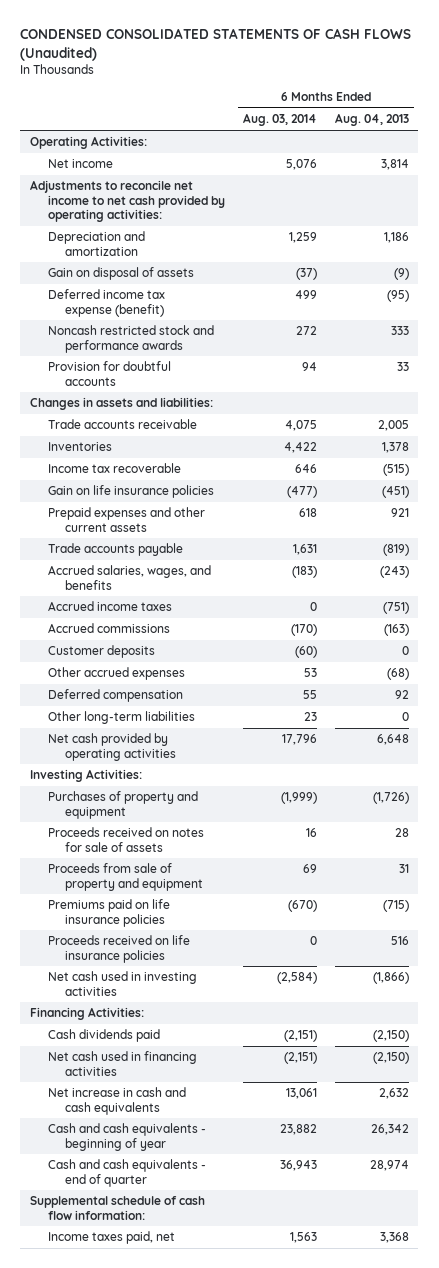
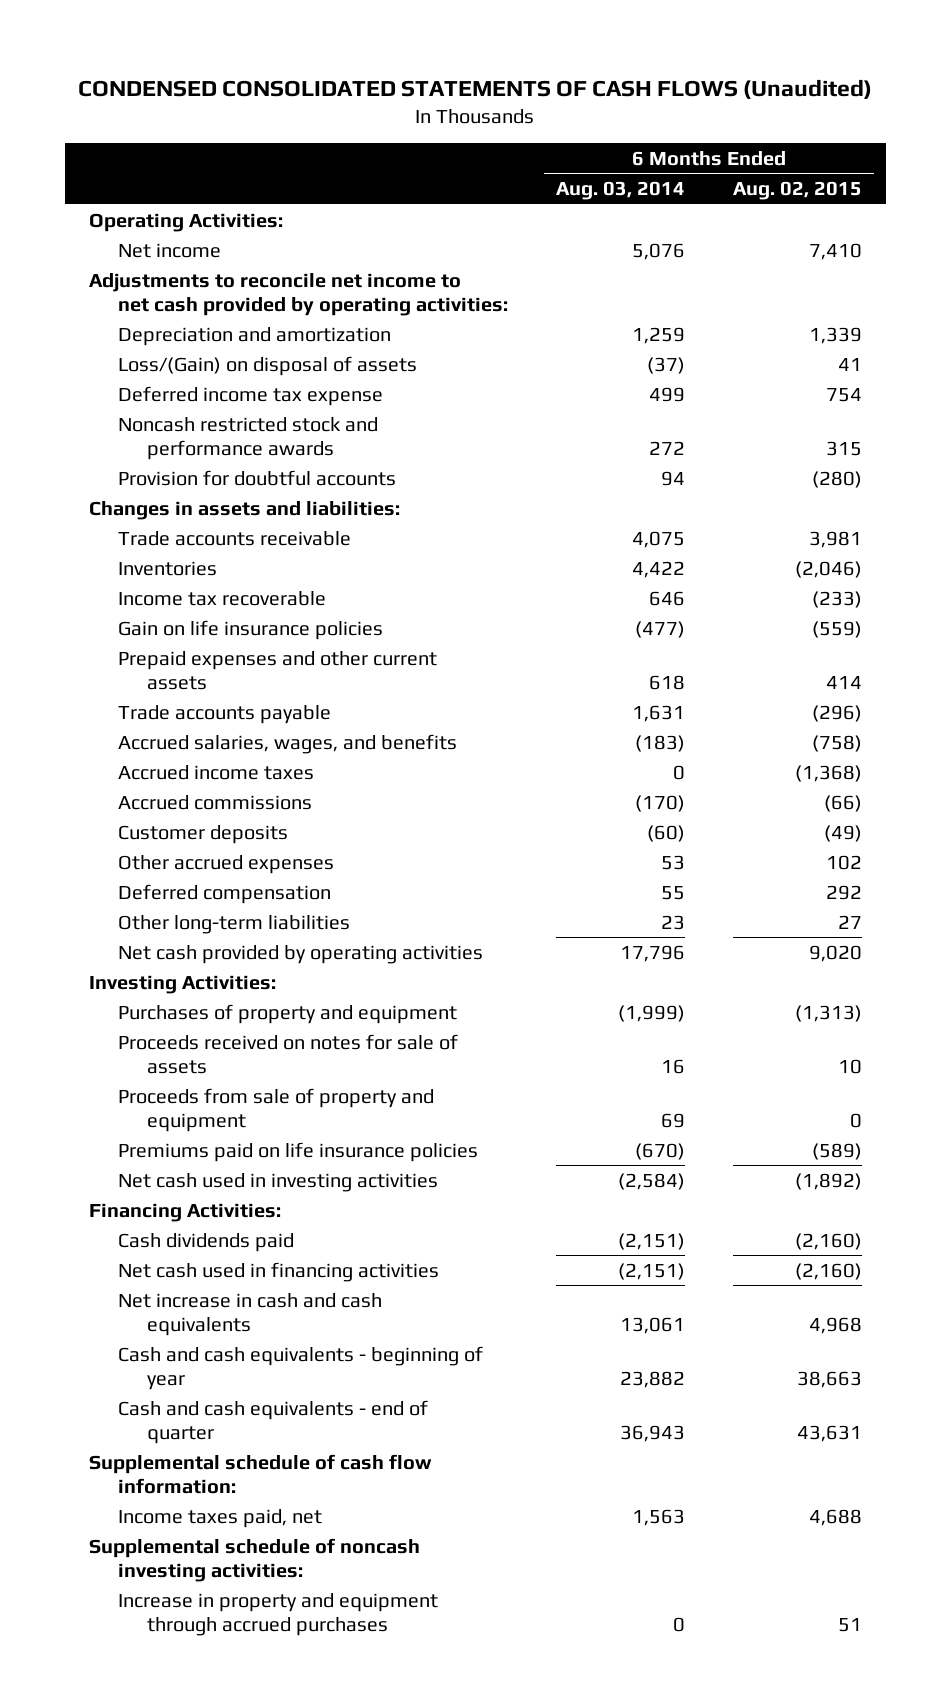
- | 6 Months Ended Aug. 03, 2014 | 6 Months Ended Aug. 04, 2013
+ | 6 Months Ended Aug. 03, 2014 | 6 Months Ended Aug. 02, 2015
- Gain on disposal of assets | (37) | (9)
- Deferred income tax expense (benefit) | 499 | (95)
+ Loss/(Gain) on disposal of assets | (37) | 41
+ Deferred income tax expense | 499 | 754
- Proceeds received on life insurance policies | 0 | 516
+ Supplemental schedule of noncash investing activities:
+ Increase in property and equipment through accrued purchases | 0 | 51

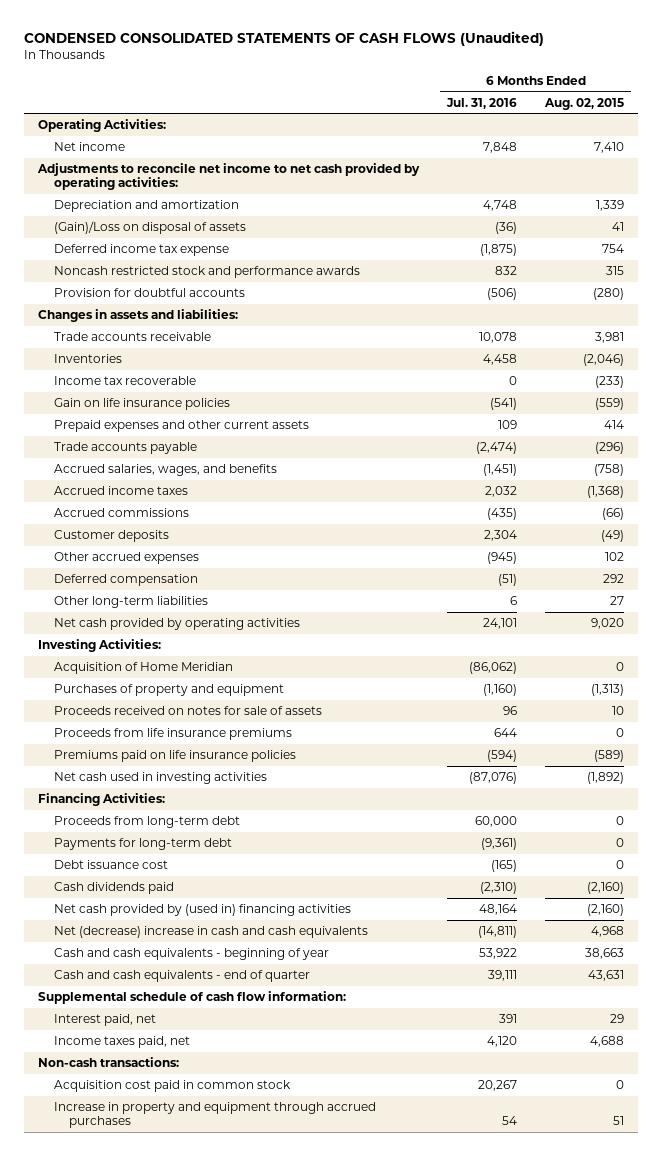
- | 6 Months Ended Aug. 03, 2014 | 6 Months Ended Aug. 02, 2015
+ | 6 Months Ended Jul. 31, 2016 | 6 Months Ended Aug. 02, 2015
- Loss/(Gain) on disposal of assets | (37) | 41
+ (Gain)/Loss on disposal of assets | (36) | 41
+ Acquisition of Home Meridian | (86,062) | 0
- Proceeds from sale of property and equipment | 69 | 0
+ Proceeds from life insurance premiums | 644 | 0
+ Proceeds from long-term debt | 60,000 | 0
+ Payments for long-term debt | (9,361) | 0
+ Debt issuance cost | (165) | 0
- Net cash used in financing activities | (2,151) | (2,160)
- Net increase in cash and cash equivalents | 13,061 | 4,968
+ Net cash provided by (used in) financing activities | 48,164 | (2,160)
+ Net (decrease) increase in cash and cash equivalents | (14,811) | 4,968
+ Interest paid, net | 391 | 29
- Supplemental schedule of noncash investing activities:
+ Non-cash transactions:
+ Acquisition cost paid in common stock | 20,267 | 0

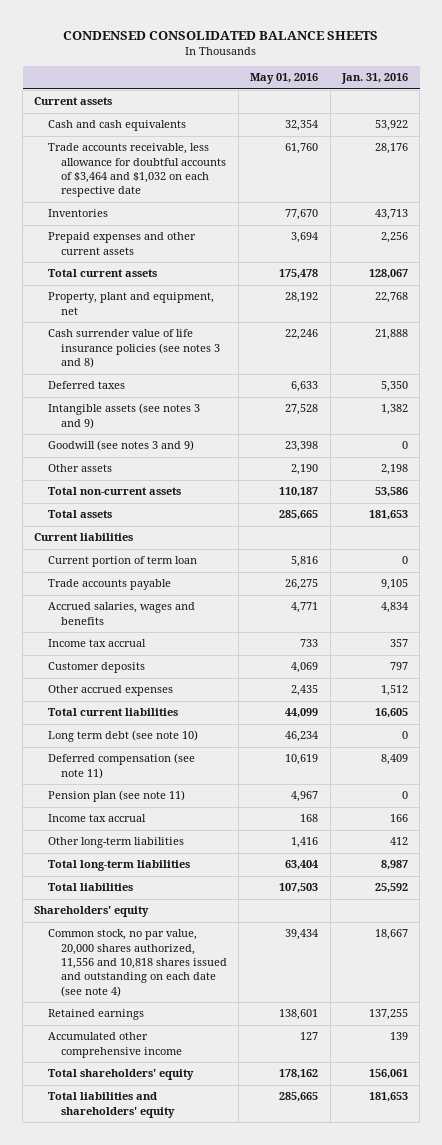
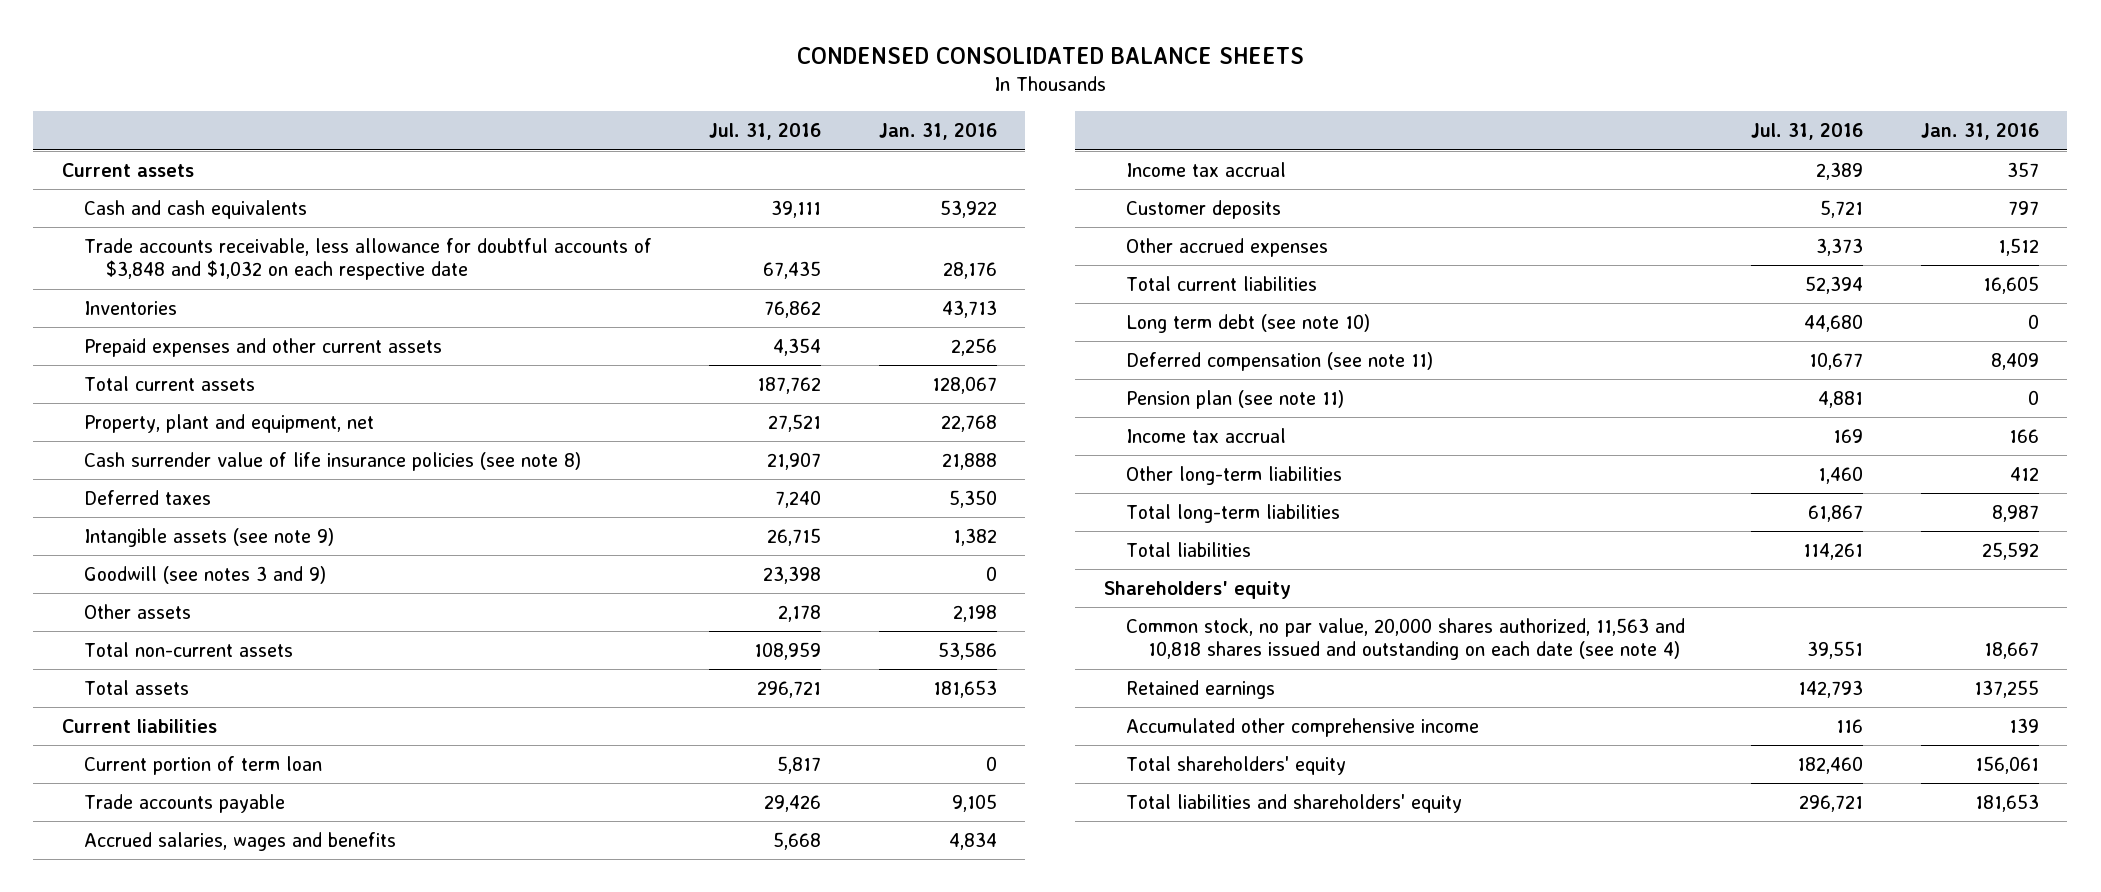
- | May 01, 2016 | Jan. 31, 2016
+ | Jul. 31, 2016 | Jan. 31, 2016
- Trade accounts receivable, less allowance for doubtful accounts of $3,464 and $1,032 on each respective date | 61,760 | 28,176
+ Trade accounts receivable, less allowance for doubtful accounts of $3,848 and $1,032 on each respective date | 67,435 | 28,176
- Cash surrender value of life insurance policies (see notes 3 and 8) | 22,246 | 21,888
+ Cash surrender value of life insurance policies (see note 8) | 21,907 | 21,888
- Intangible assets (see notes 3 and 9) | 27,528 | 1,382
+ Intangible assets (see note 9) | 26,715 | 1,382
- Common stock, no par value, 20,000 shares authorized, 11,556 and 10,818 shares issued and outstanding on each date (see note 4) | 39,434 | 18,667
+ Common stock, no par value, 20,000 shares authorized, 11,563 and 10,818 shares issued and outstanding on each date (see note 4) | 39,551 | 18,667

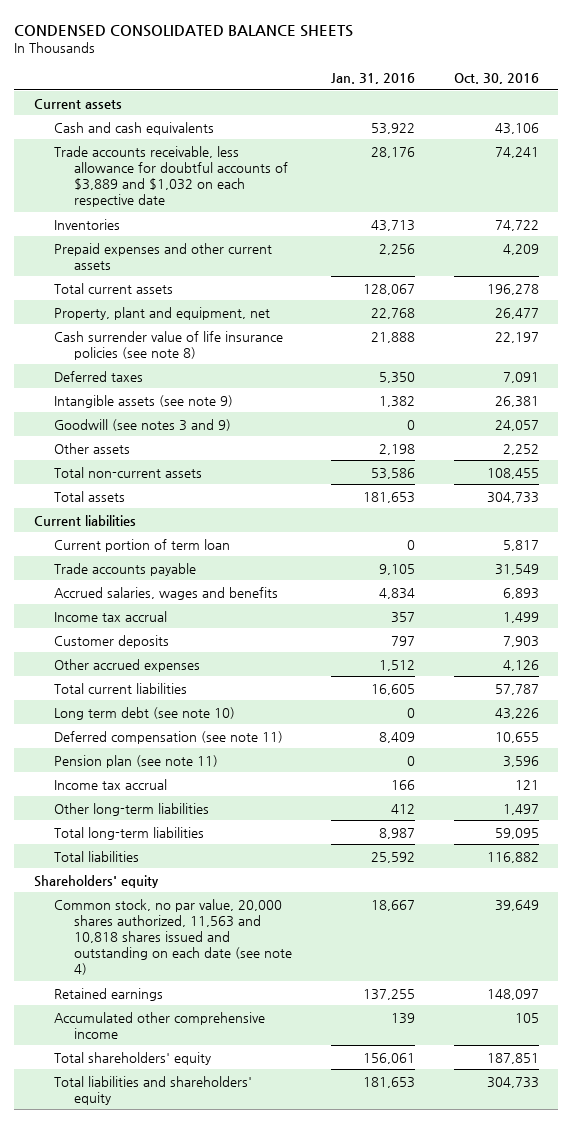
- | Jul. 31, 2016 | Jan. 31, 2016
+ | Jan. 31, 2016 | Oct. 30, 2016
- Trade accounts receivable, less allowance for doubtful accounts of $3,848 and $1,032 on each respective date | 67,435 | 28,176
+ Trade accounts receivable, less allowance for doubtful accounts of $3,889 and $1,032 on each respective date | 28,176 | 74,241

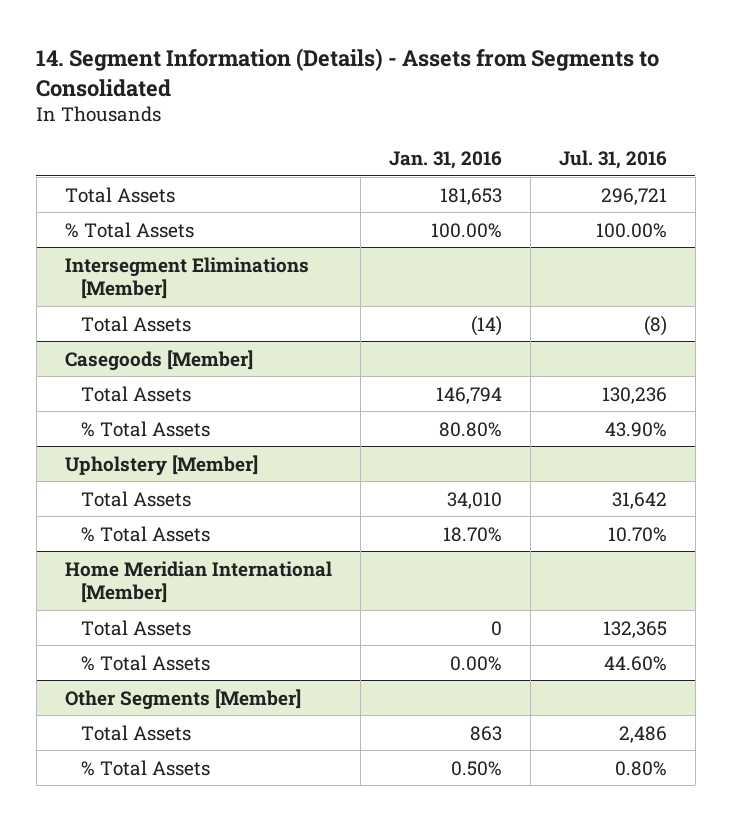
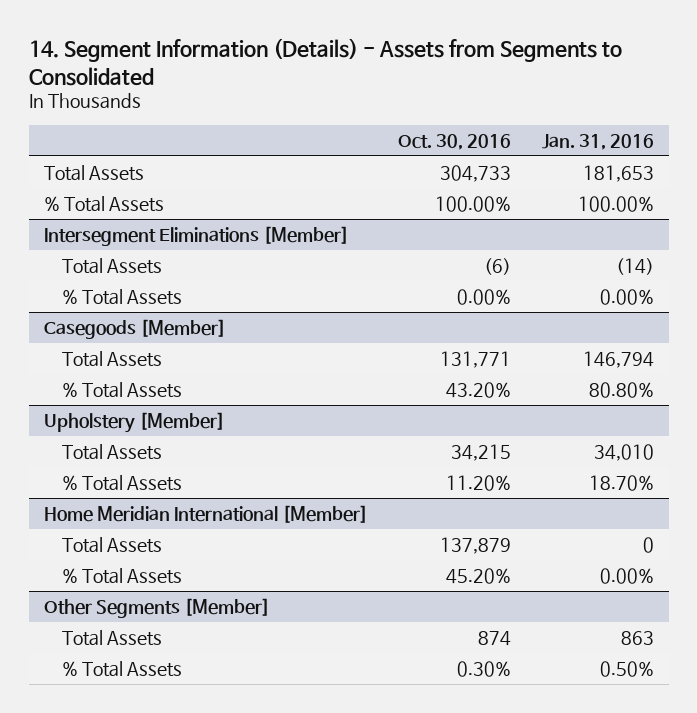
- | Jan. 31, 2016 | Jul. 31, 2016
+ | Oct. 30, 2016 | Jan. 31, 2016
@ Intersegment Eliminations [Member]
+ % Total Assets | 0.00% | 0.00%

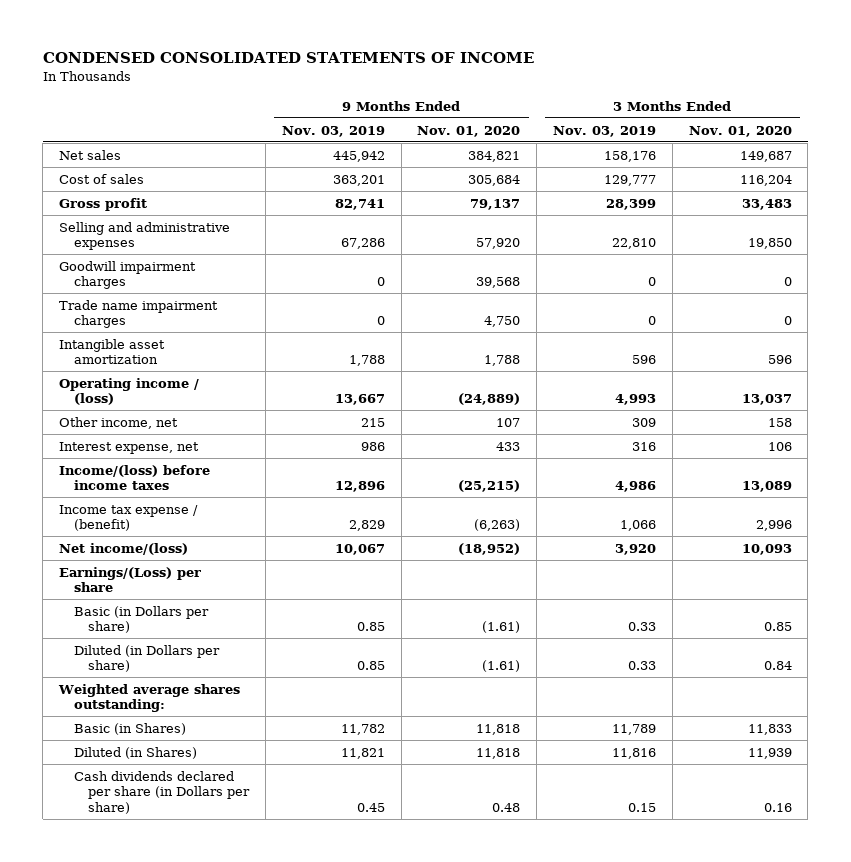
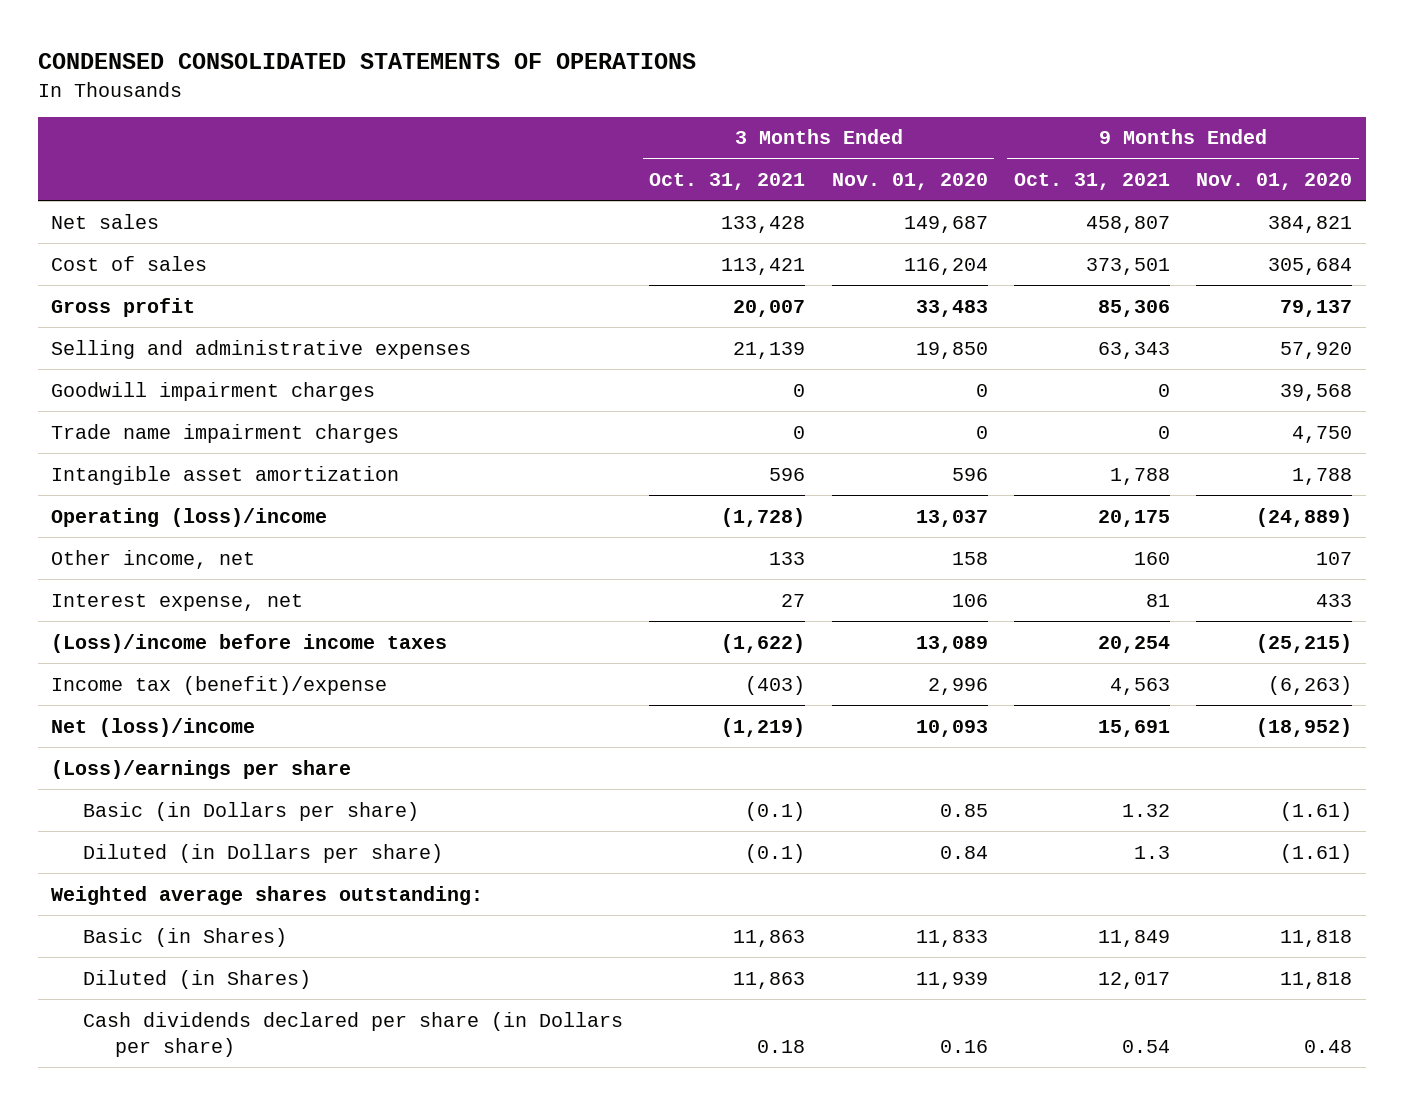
- CONDENSED CONSOLIDATED STATEMENTS OF INCOME
+ CONDENSED CONSOLIDATED STATEMENTS OF OPERATIONS
- | 9 Months Ended Nov. 03, 2019 | 9 Months Ended Nov. 01, 2020 | 3 Months Ended Nov. 03, 2019 | 3 Months Ended Nov. 01, 2020
+ | 3 Months Ended Oct. 31, 2021 | 3 Months Ended Nov. 01, 2020 | 9 Months Ended Oct. 31, 2021 | 9 Months Ended Nov. 01, 2020
- Operating income / (loss) | 13,667 | (24,889) | 4,993 | 13,037
+ Operating (loss)/income | (1,728) | 13,037 | 20,175 | (24,889)
- Income/(loss) before income taxes | 12,896 | (25,215) | 4,986 | 13,089
- Income tax expense / (benefit) | 2,829 | (6,263) | 1,066 | 2,996
- Net income/(loss) | 10,067 | (18,952) | 3,920 | 10,093
- Earnings/(Loss) per share
+ (Loss)/income before income taxes | (1,622) | 13,089 | 20,254 | (25,215)
+ Income tax (benefit)/expense | (403) | 2,996 | 4,563 | (6,263)
+ Net (loss)/income | (1,219) | 10,093 | 15,691 | (18,952)
+ (Loss)/earnings per share

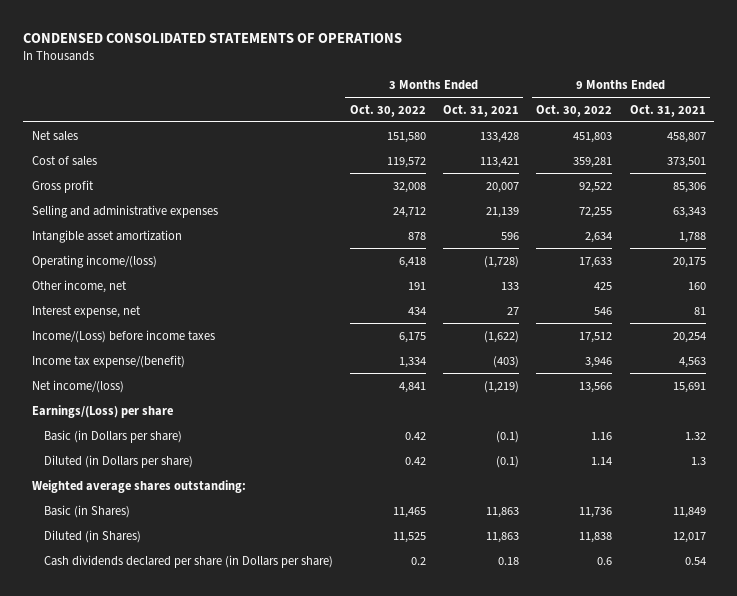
- | 3 Months Ended Oct. 31, 2021 | 3 Months Ended Nov. 01, 2020 | 9 Months Ended Oct. 31, 2021 | 9 Months Ended Nov. 01, 2020
+ | 3 Months Ended Oct. 30, 2022 | 3 Months Ended Oct. 31, 2021 | 9 Months Ended Oct. 30, 2022 | 9 Months Ended Oct. 31, 2021
- Goodwill impairment charges | 0 | 0 | 0 | 39,568
- Trade name impairment charges | 0 | 0 | 0 | 4,750
- Operating (loss)/income | (1,728) | 13,037 | 20,175 | (24,889)
+ Operating income/(loss) | 6,418 | (1,728) | 17,633 | 20,175
- (Loss)/income before income taxes | (1,622) | 13,089 | 20,254 | (25,215)
- Income tax (benefit)/expense | (403) | 2,996 | 4,563 | (6,263)
- Net (loss)/income | (1,219) | 10,093 | 15,691 | (18,952)
- (Loss)/earnings per share
+ Income/(Loss) before income taxes | 6,175 | (1,622) | 17,512 | 20,254
+ Income tax expense/(benefit) | 1,334 | (403) | 3,946 | 4,563
+ Net income/(loss) | 4,841 | (1,219) | 13,566 | 15,691
+ Earnings/(Loss) per share

